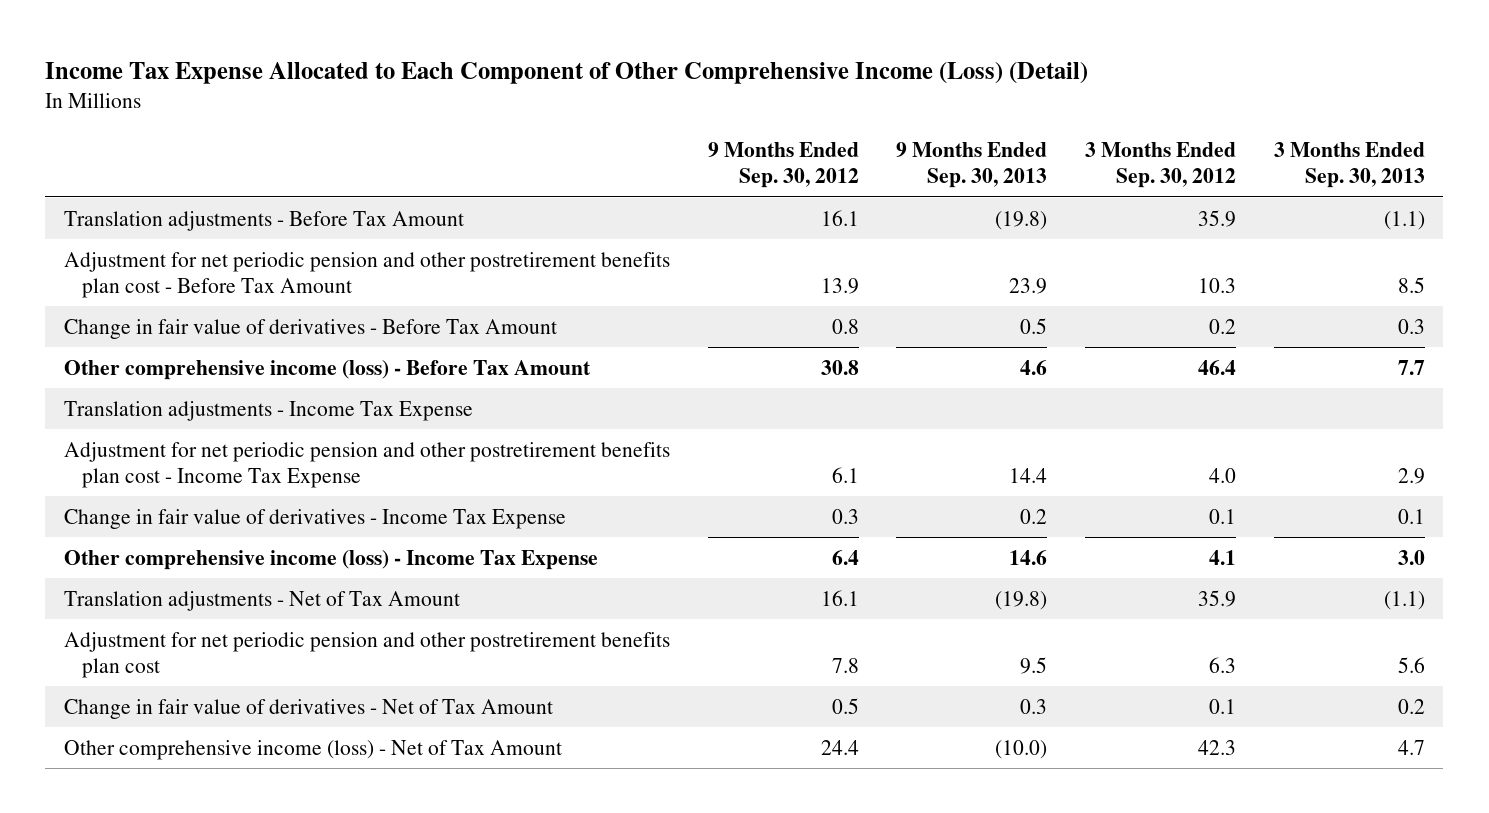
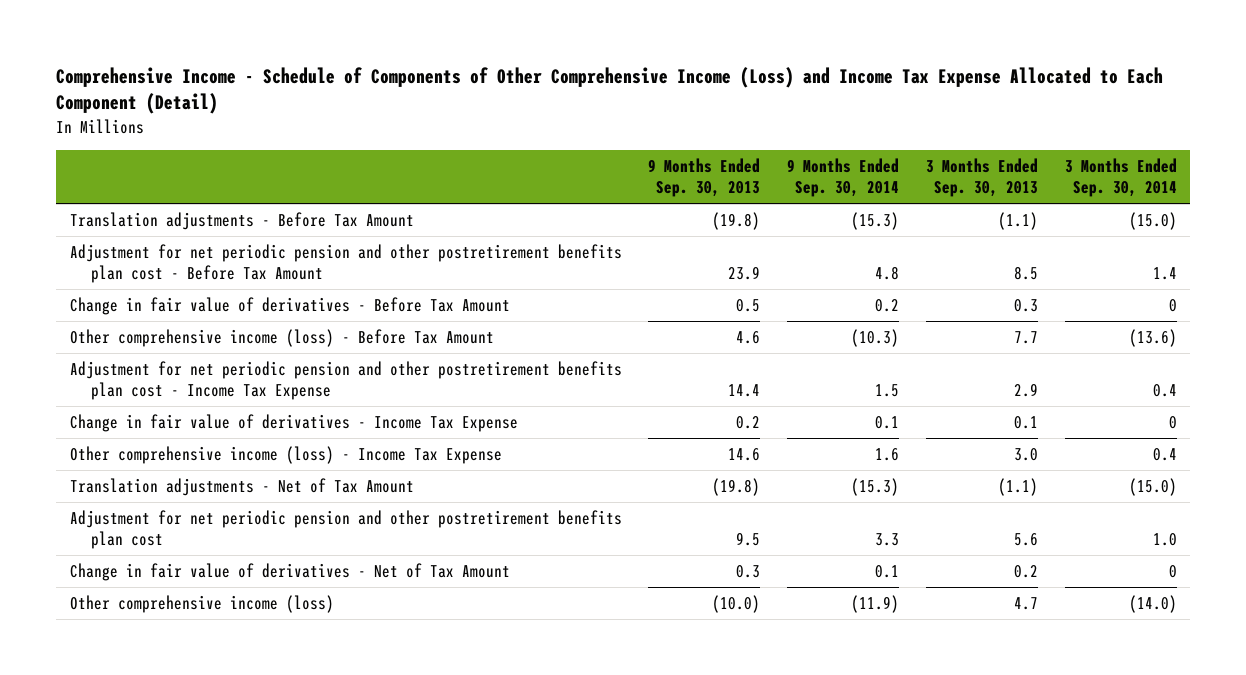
- Income Tax Expense Allocated to Each Component of Other Comprehensive Income (Loss) (Detail)
+ Comprehensive Income - Schedule of Components of Other Comprehensive Income (Loss) and Income Tax Expense Allocated to Each Component (Detail)
- | 9 Months Ended Sep. 30, 2012 | 9 Months Ended Sep. 30, 2013 | 3 Months Ended Sep. 30, 2012 | 3 Months Ended Sep. 30, 2013
+ | 9 Months Ended Sep. 30, 2013 | 9 Months Ended Sep. 30, 2014 | 3 Months Ended Sep. 30, 2013 | 3 Months Ended Sep. 30, 2014
- Translation adjustments - Income Tax Expense
- Other comprehensive income (loss) - Net of Tax Amount | 24.4 | (10.0) | 42.3 | 4.7
+ Other comprehensive income (loss) | (10.0) | (11.9) | 4.7 | (14.0)

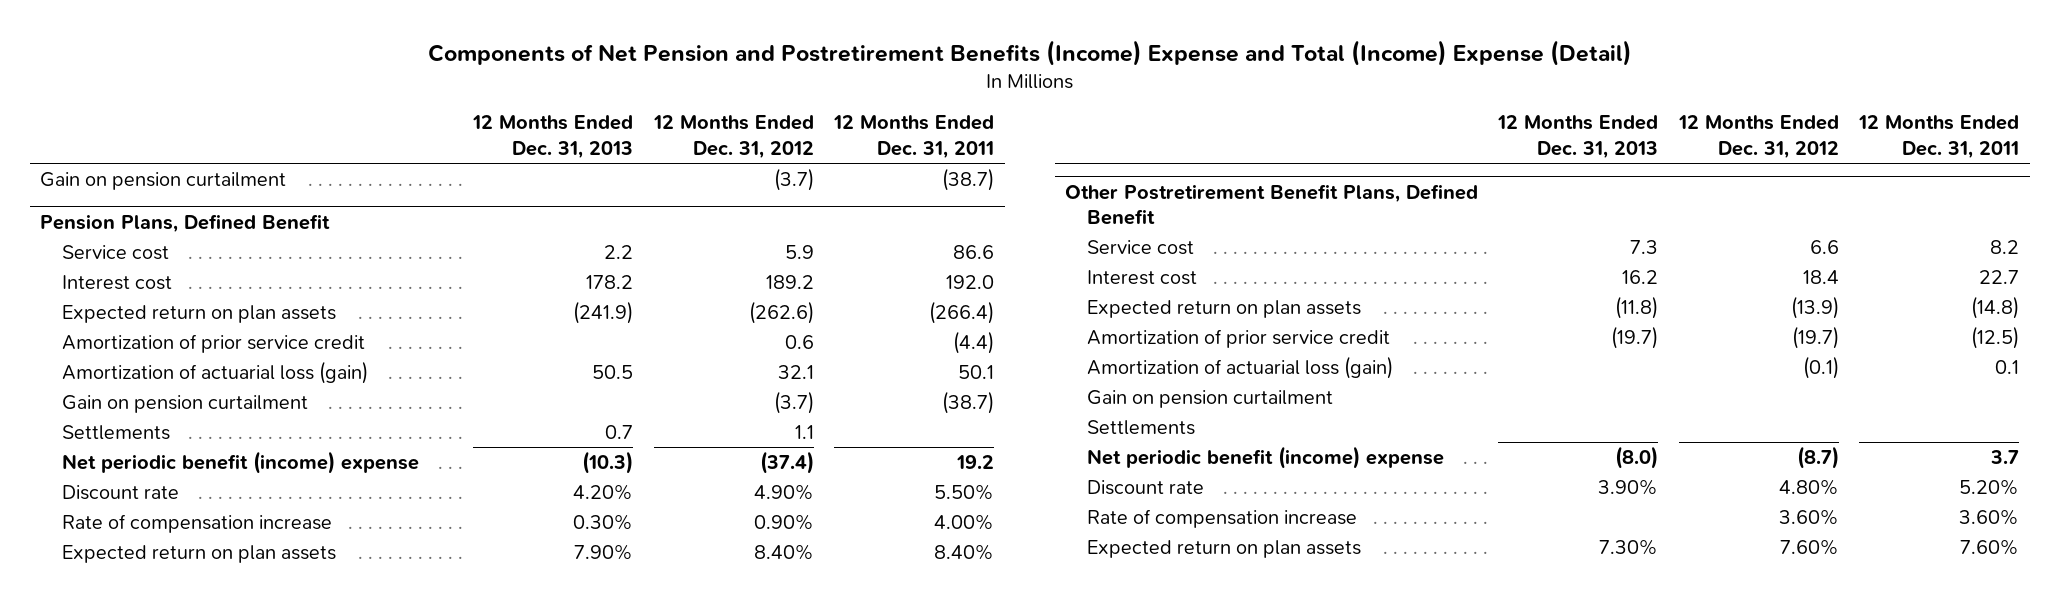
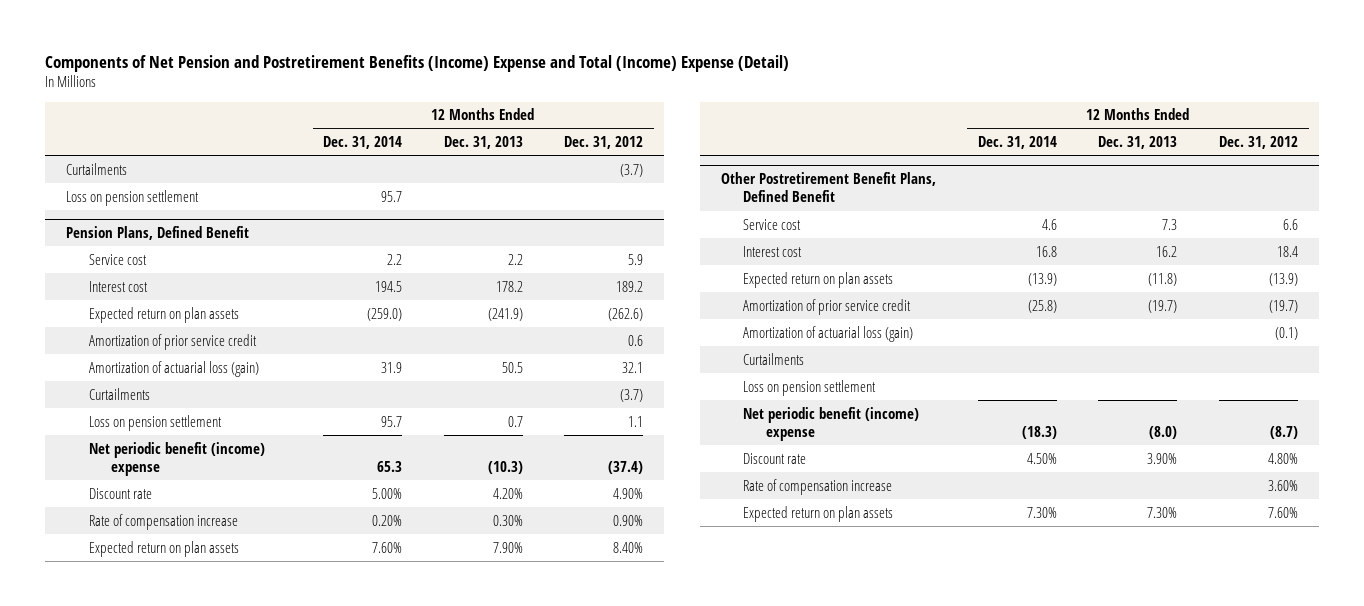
- | 12 Months Ended Dec. 31, 2013 | 12 Months Ended Dec. 31, 2012 | 12 Months Ended Dec. 31, 2011
+ | 12 Months Ended Dec. 31, 2014 | 12 Months Ended Dec. 31, 2013 | 12 Months Ended Dec. 31, 2012
- Gain on pension curtailment | | (3.7) | (38.7)
+ Curtailments | | | (3.7)
+ Loss on pension settlement | 95.7 | |
@ Pension Plans, Defined Benefit
- Gain on pension curtailment | | (3.7) | (38.7)
- Settlements | 0.7 | 1.1 |
+ Curtailments | | | (3.7)
+ Loss on pension settlement | 95.7 | 0.7 | 1.1
@ Other Postretirement Benefit Plans, Defined Benefit
- Gain on pension curtailment
- Settlements
+ Curtailments
+ Loss on pension settlement

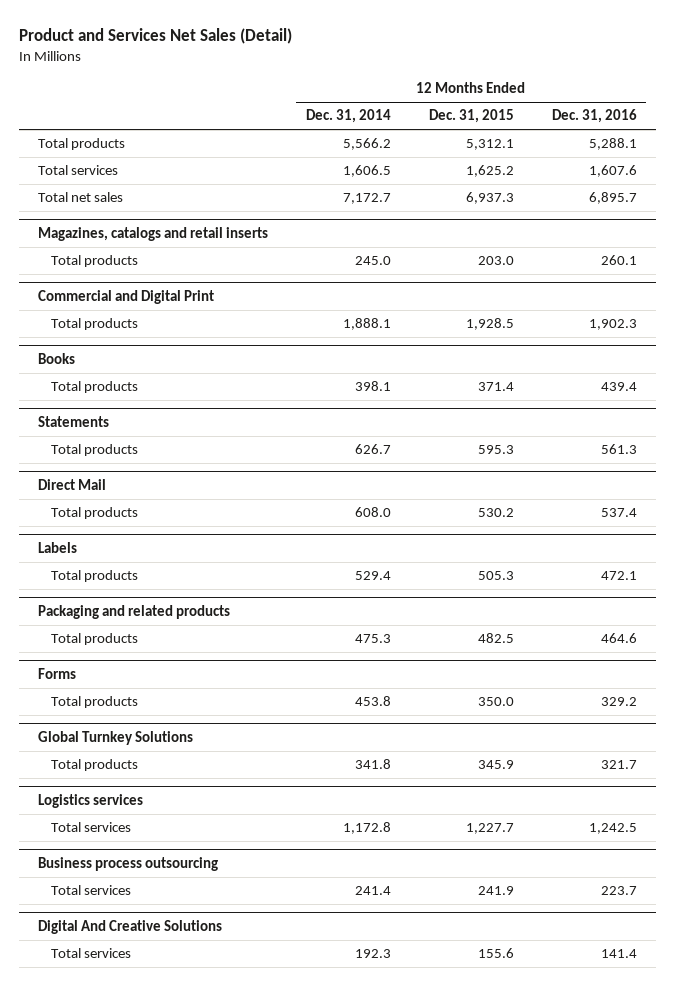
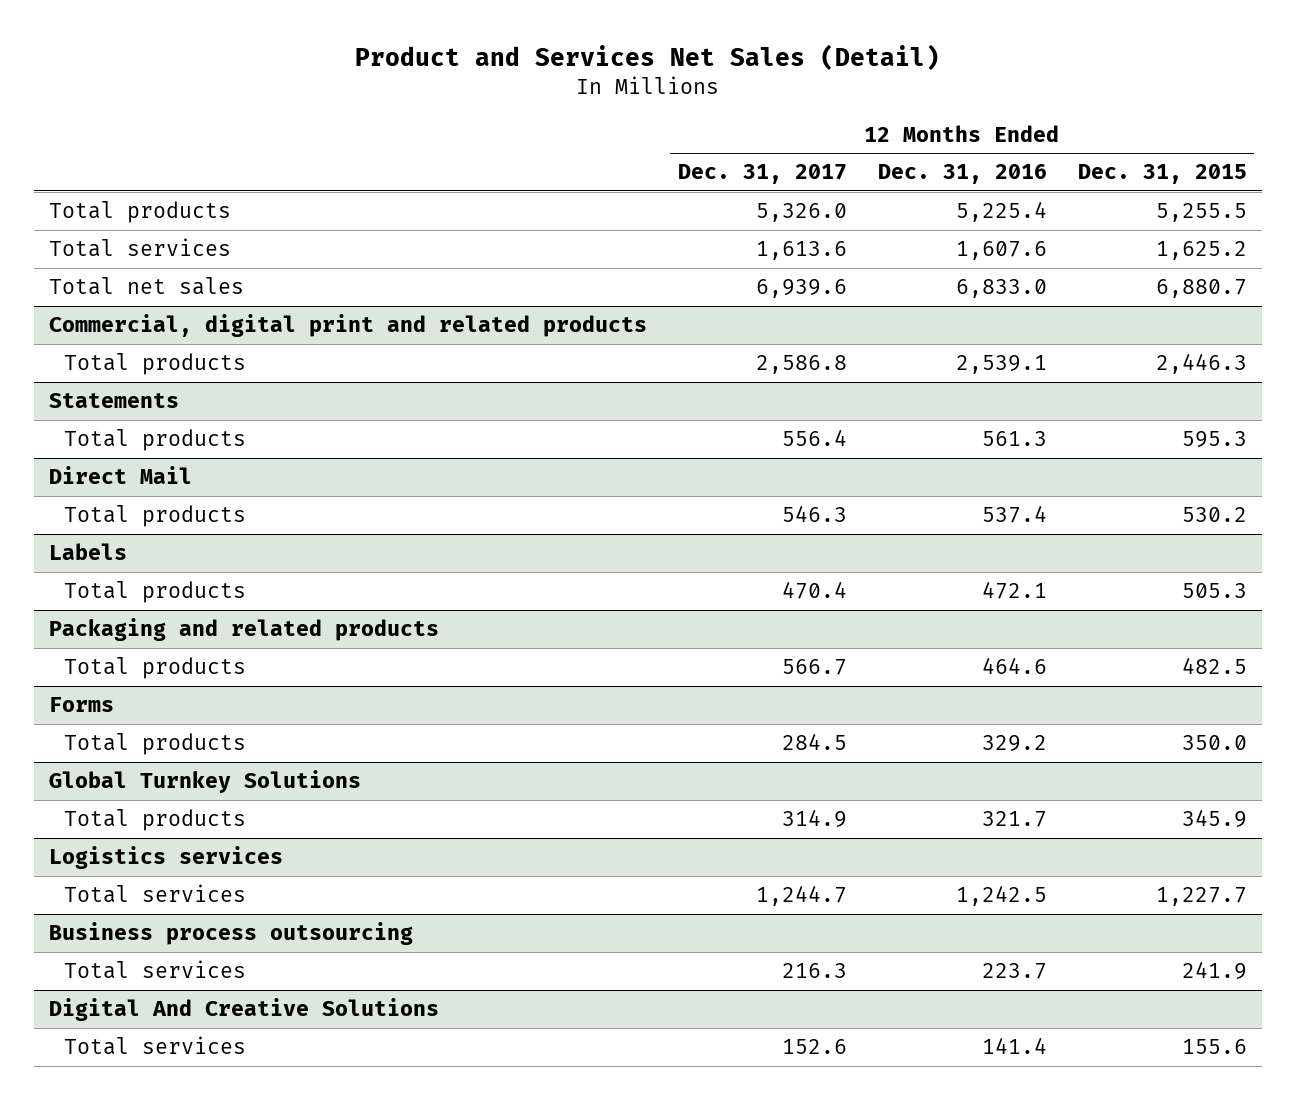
- | 12 Months Ended Dec. 31, 2014 | 12 Months Ended Dec. 31, 2015 | 12 Months Ended Dec. 31, 2016
+ | 12 Months Ended Dec. 31, 2017 | 12 Months Ended Dec. 31, 2016 | 12 Months Ended Dec. 31, 2015
- Total products | 5,566.2 | 5,312.1 | 5,288.1
+ Total products | 5,326.0 | 5,225.4 | 5,255.5
- Total net sales | 7,172.7 | 6,937.3 | 6,895.7
- Magazines, catalogs and retail inserts
- Total products | 245.0 | 203.0 | 260.1
- Commercial and Digital Print
- Total products | 1,888.1 | 1,928.5 | 1,902.3
- Books
- Total products | 398.1 | 371.4 | 439.4
+ Total net sales | 6,939.6 | 6,833.0 | 6,880.7
+ Commercial, digital print and related products
+ Total products | 2,586.8 | 2,539.1 | 2,446.3

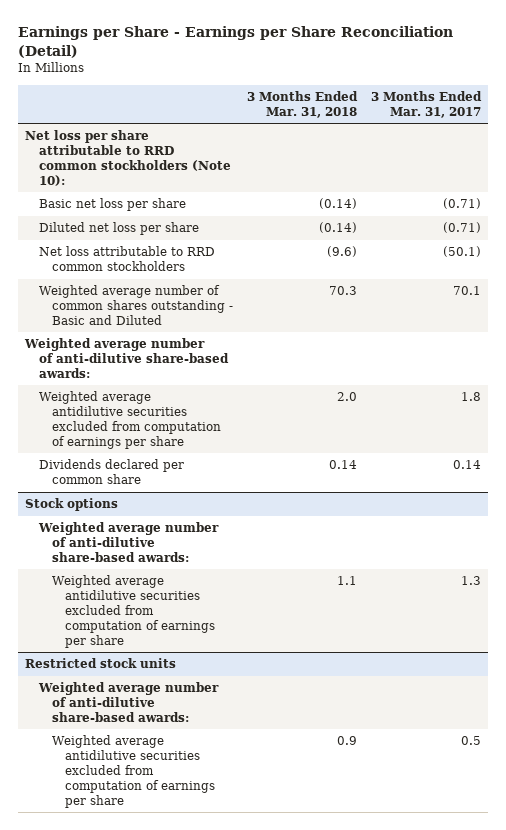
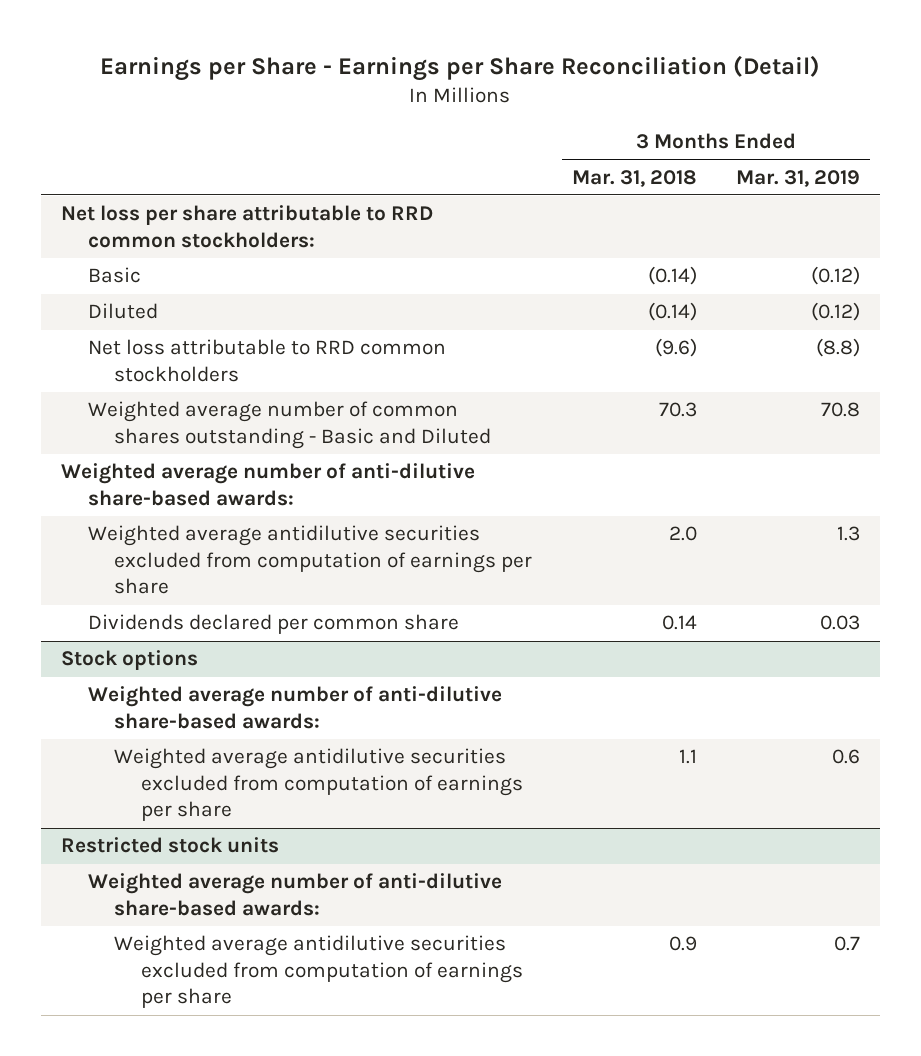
- | 3 Months Ended Mar. 31, 2018 | 3 Months Ended Mar. 31, 2017
+ | 3 Months Ended Mar. 31, 2018 | 3 Months Ended Mar. 31, 2019
- Net loss per share attributable to RRD common stockholders (Note 10):
- Basic net loss per share | (0.14) | (0.71)
- Diluted net loss per share | (0.14) | (0.71)
+ Net loss per share attributable to RRD common stockholders:
+ Basic | (0.14) | (0.12)
+ Diluted | (0.14) | (0.12)

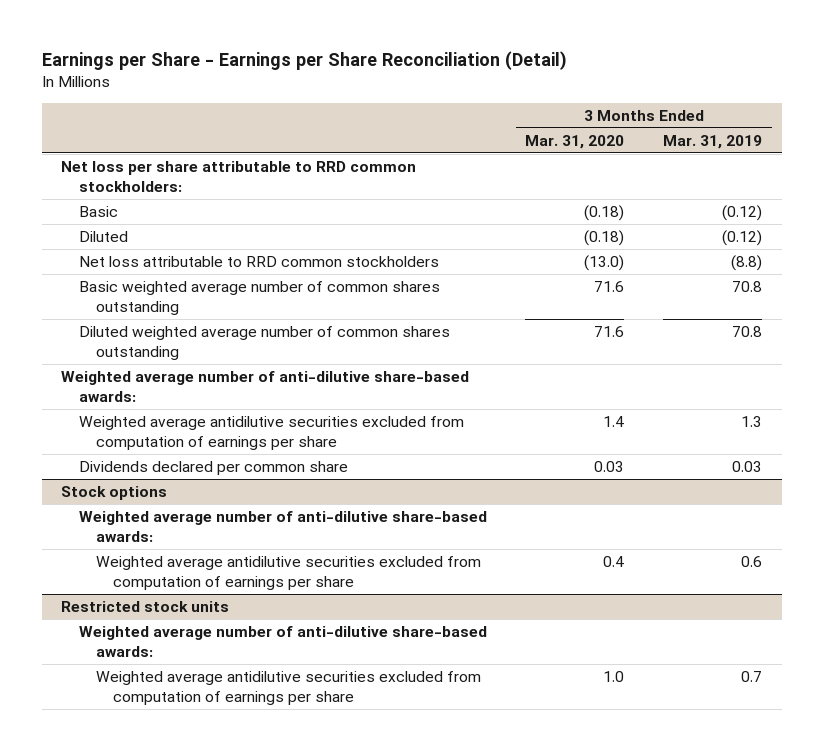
- | 3 Months Ended Mar. 31, 2018 | 3 Months Ended Mar. 31, 2019
+ | 3 Months Ended Mar. 31, 2020 | 3 Months Ended Mar. 31, 2019
- Weighted average number of common shares outstanding - Basic and Diluted | 70.3 | 70.8
+ Basic weighted average number of common shares outstanding | 71.6 | 70.8
+ Diluted weighted average number of common shares outstanding | 71.6 | 70.8

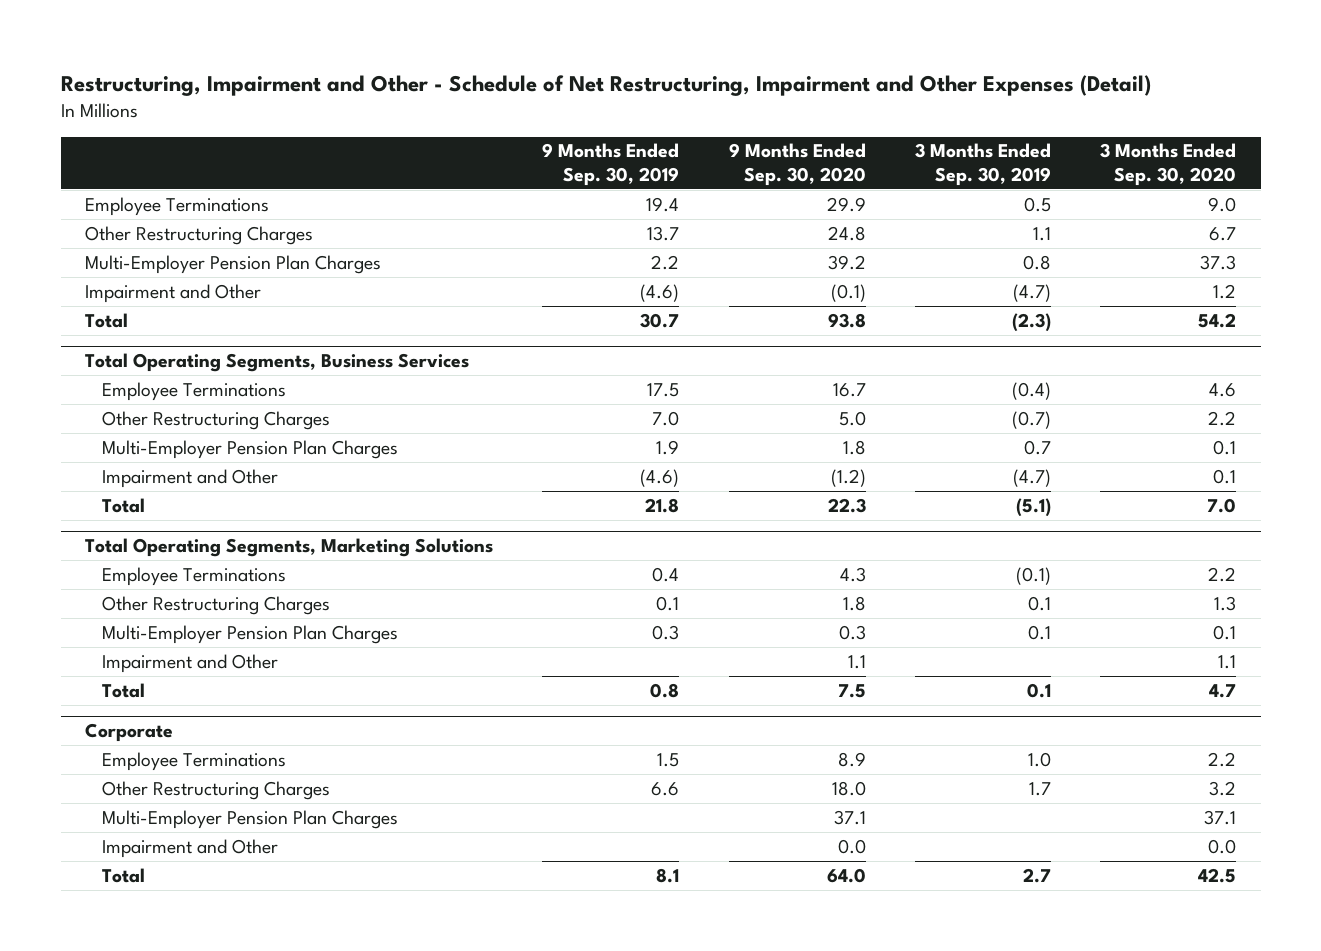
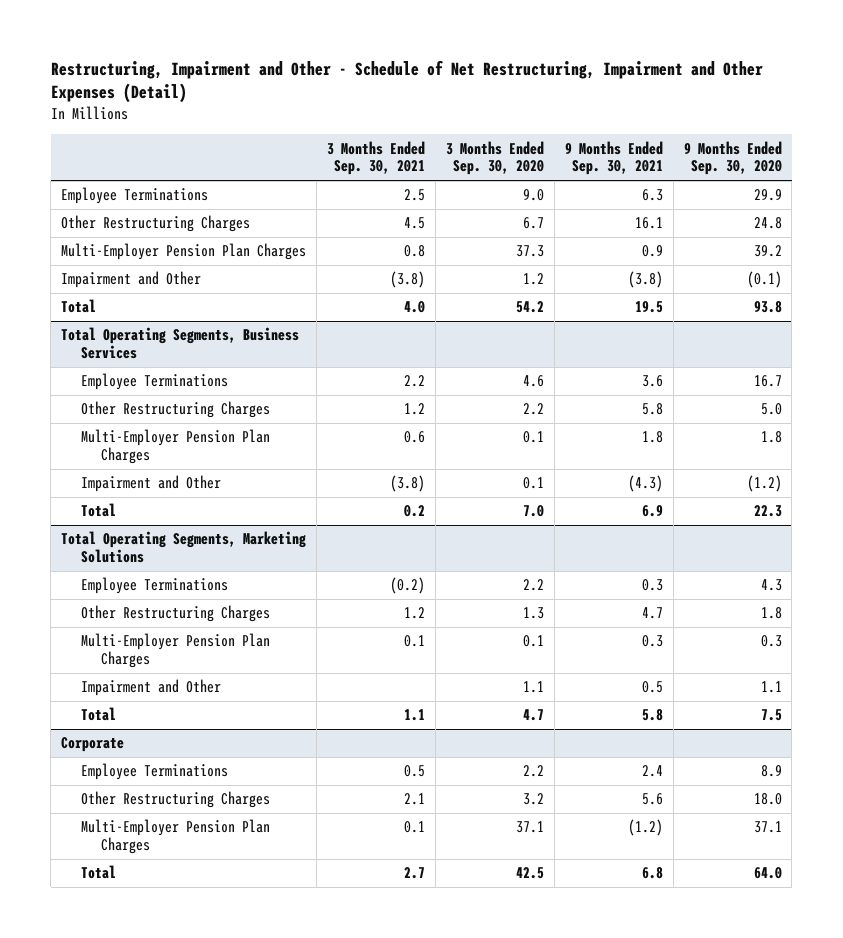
- | 9 Months Ended Sep. 30, 2019 | 9 Months Ended Sep. 30, 2020 | 3 Months Ended Sep. 30, 2019 | 3 Months Ended Sep. 30, 2020
+ | 3 Months Ended Sep. 30, 2021 | 3 Months Ended Sep. 30, 2020 | 9 Months Ended Sep. 30, 2021 | 9 Months Ended Sep. 30, 2020
@ Corporate
- Impairment and Other | | 0.0 | | 0.0

